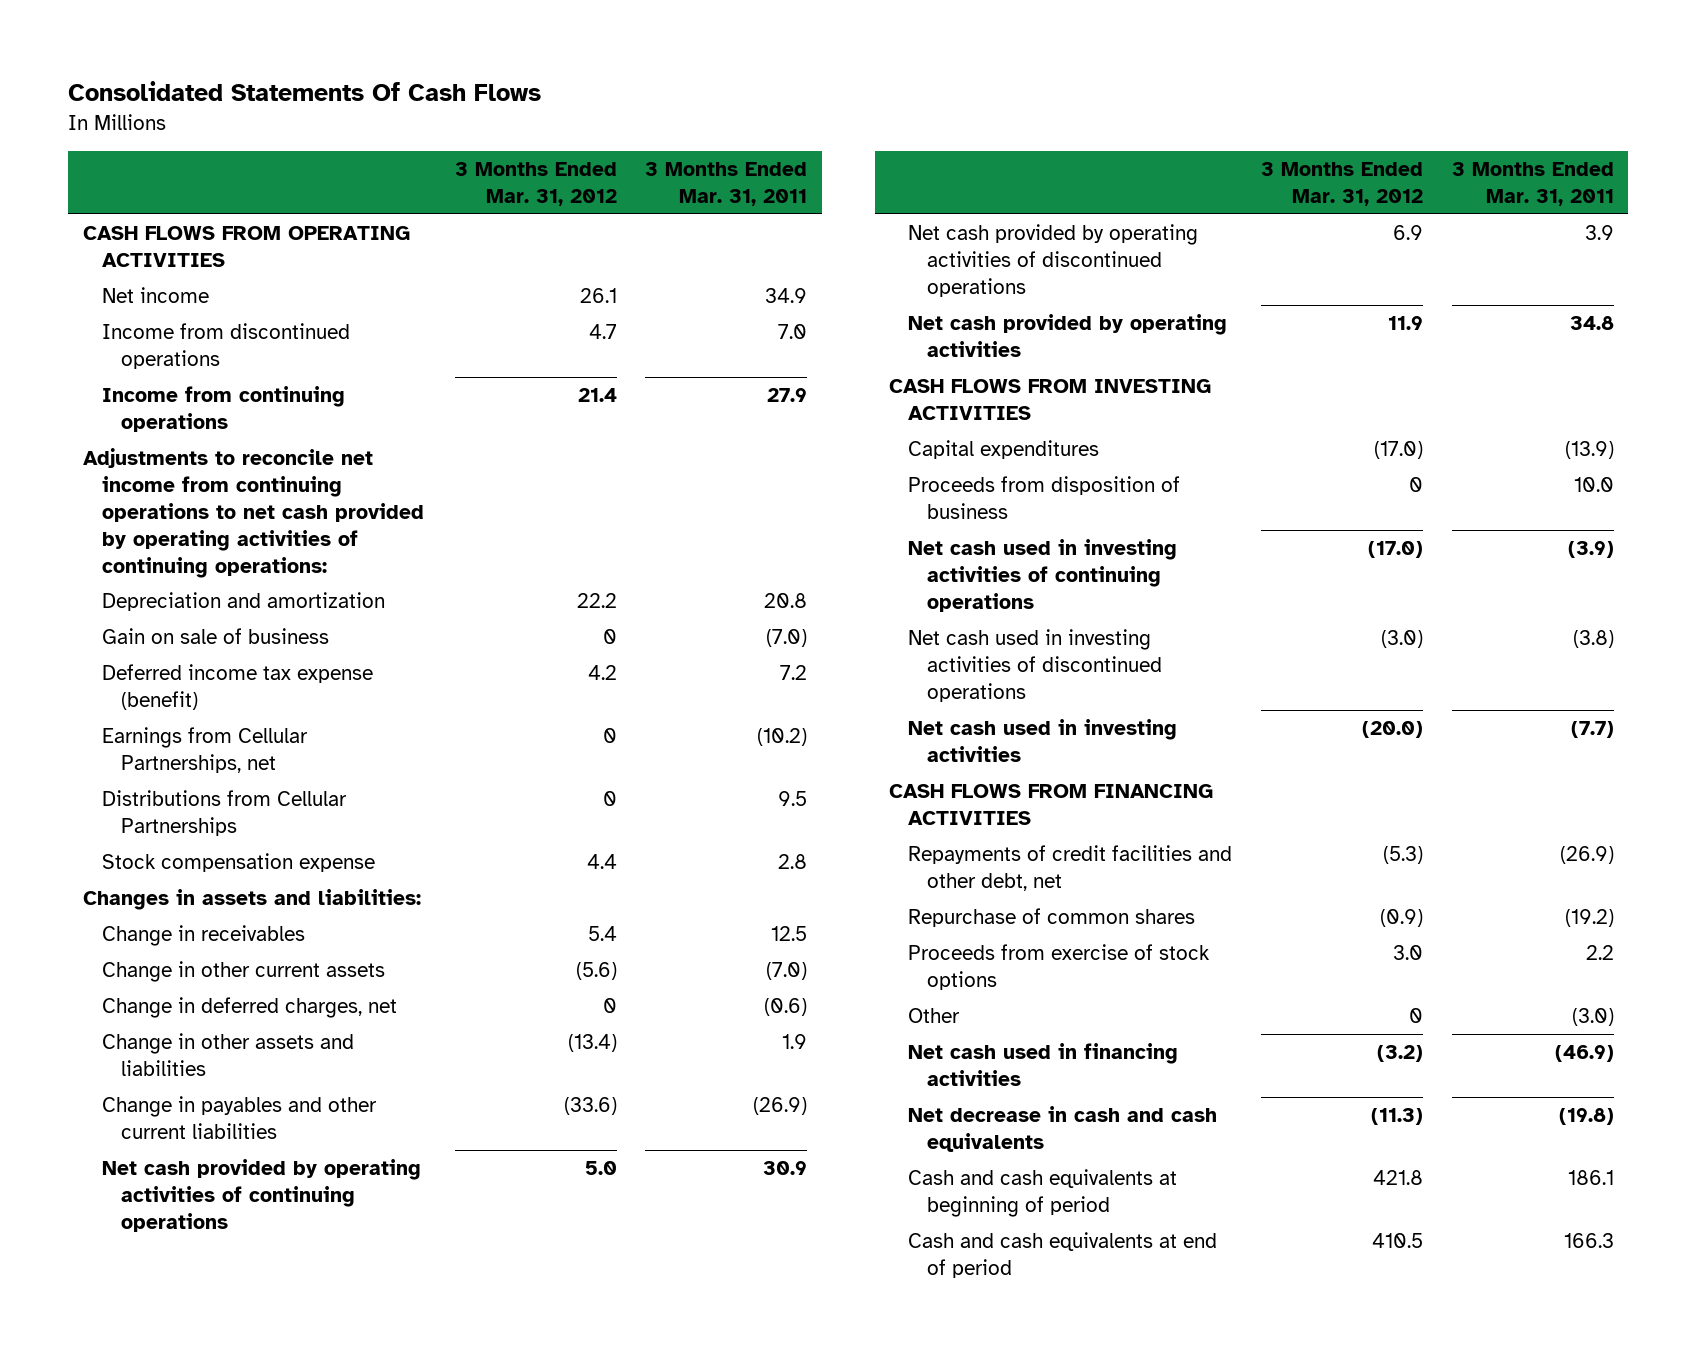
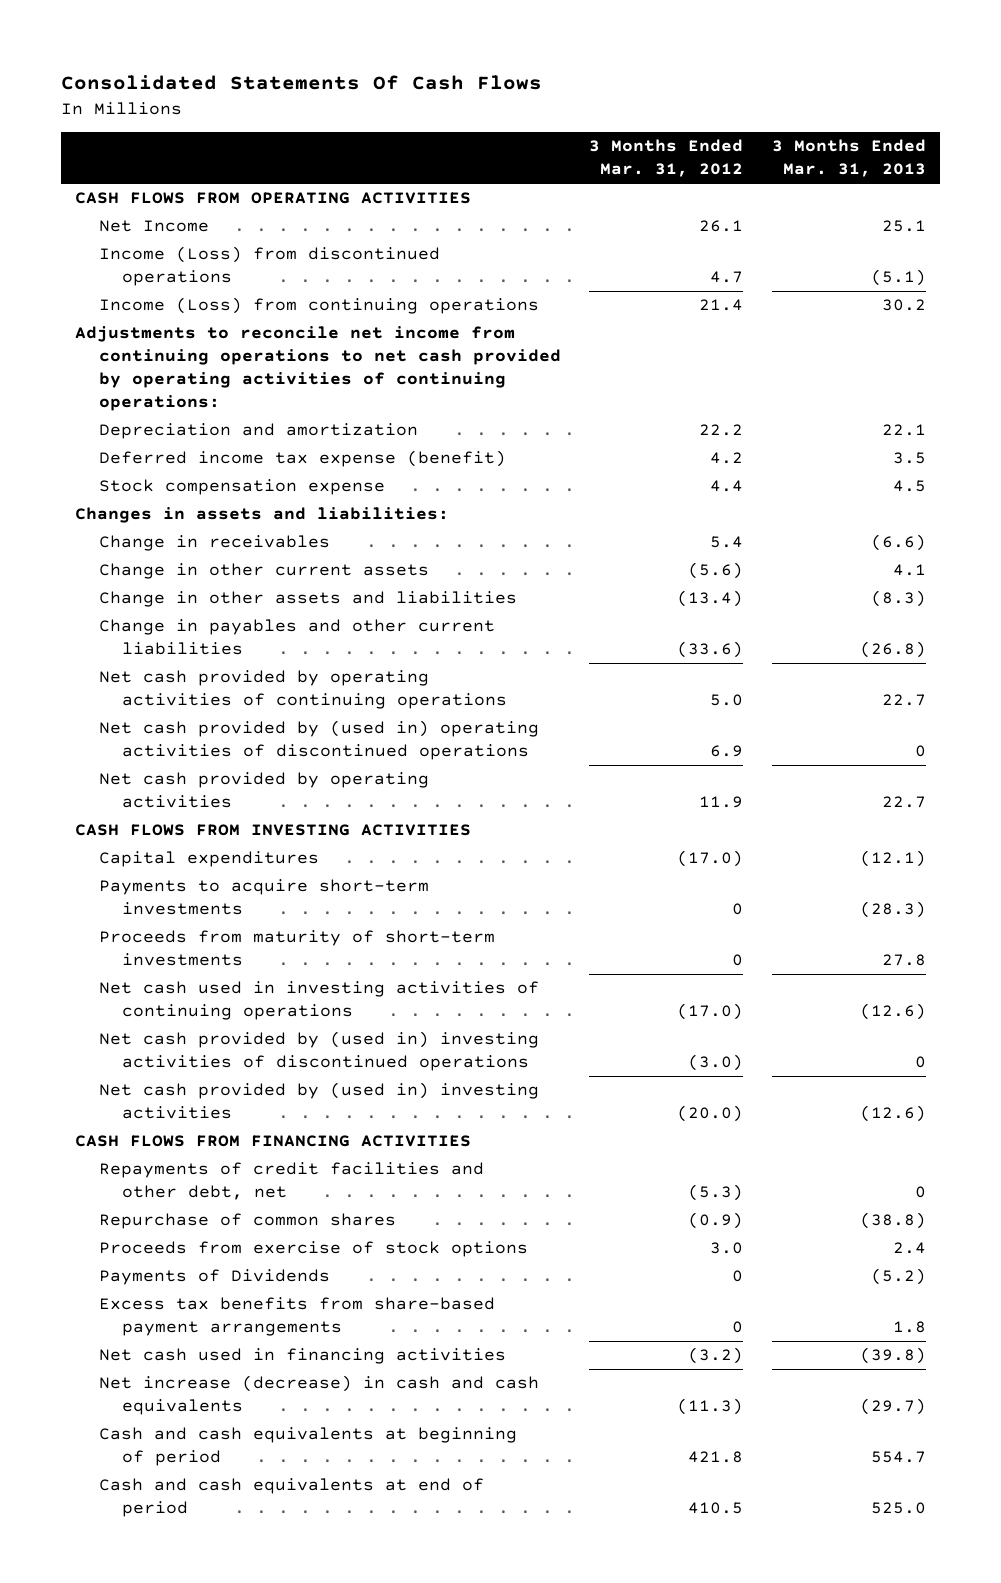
- | 3 Months Ended Mar. 31, 2012 | 3 Months Ended Mar. 31, 2011
+ | 3 Months Ended Mar. 31, 2012 | 3 Months Ended Mar. 31, 2013
- Net income | 26.1 | 34.9
- Income from discontinued operations | 4.7 | 7.0
- Income from continuing operations | 21.4 | 27.9
+ Net Income | 26.1 | 25.1
+ Income (Loss) from discontinued operations | 4.7 | (5.1)
+ Income (Loss) from continuing operations | 21.4 | 30.2
- Gain on sale of business | 0 | (7.0)
- Earnings from Cellular Partnerships, net | 0 | (10.2)
- Distributions from Cellular Partnerships | 0 | 9.5
- Change in deferred charges, net | 0 | (0.6)
- Net cash provided by operating activities of discontinued operations | 6.9 | 3.9
+ Net cash provided by (used in) operating activities of discontinued operations | 6.9 | 0
- Proceeds from disposition of business | 0 | 10.0
+ Payments to acquire short-term investments | 0 | (28.3)
+ Proceeds from maturity of short-term investments | 0 | 27.8
- Net cash used in investing activities of discontinued operations | (3.0) | (3.8)
- Net cash used in investing activities | (20.0) | (7.7)
+ Net cash provided by (used in) investing activities of discontinued operations | (3.0) | 0
+ Net cash provided by (used in) investing activities | (20.0) | (12.6)
- Other | 0 | (3.0)
+ Payments of Dividends | 0 | (5.2)
+ Excess tax benefits from share-based payment arrangements | 0 | 1.8
- Net decrease in cash and cash equivalents | (11.3) | (19.8)
+ Net increase (decrease) in cash and cash equivalents | (11.3) | (29.7)

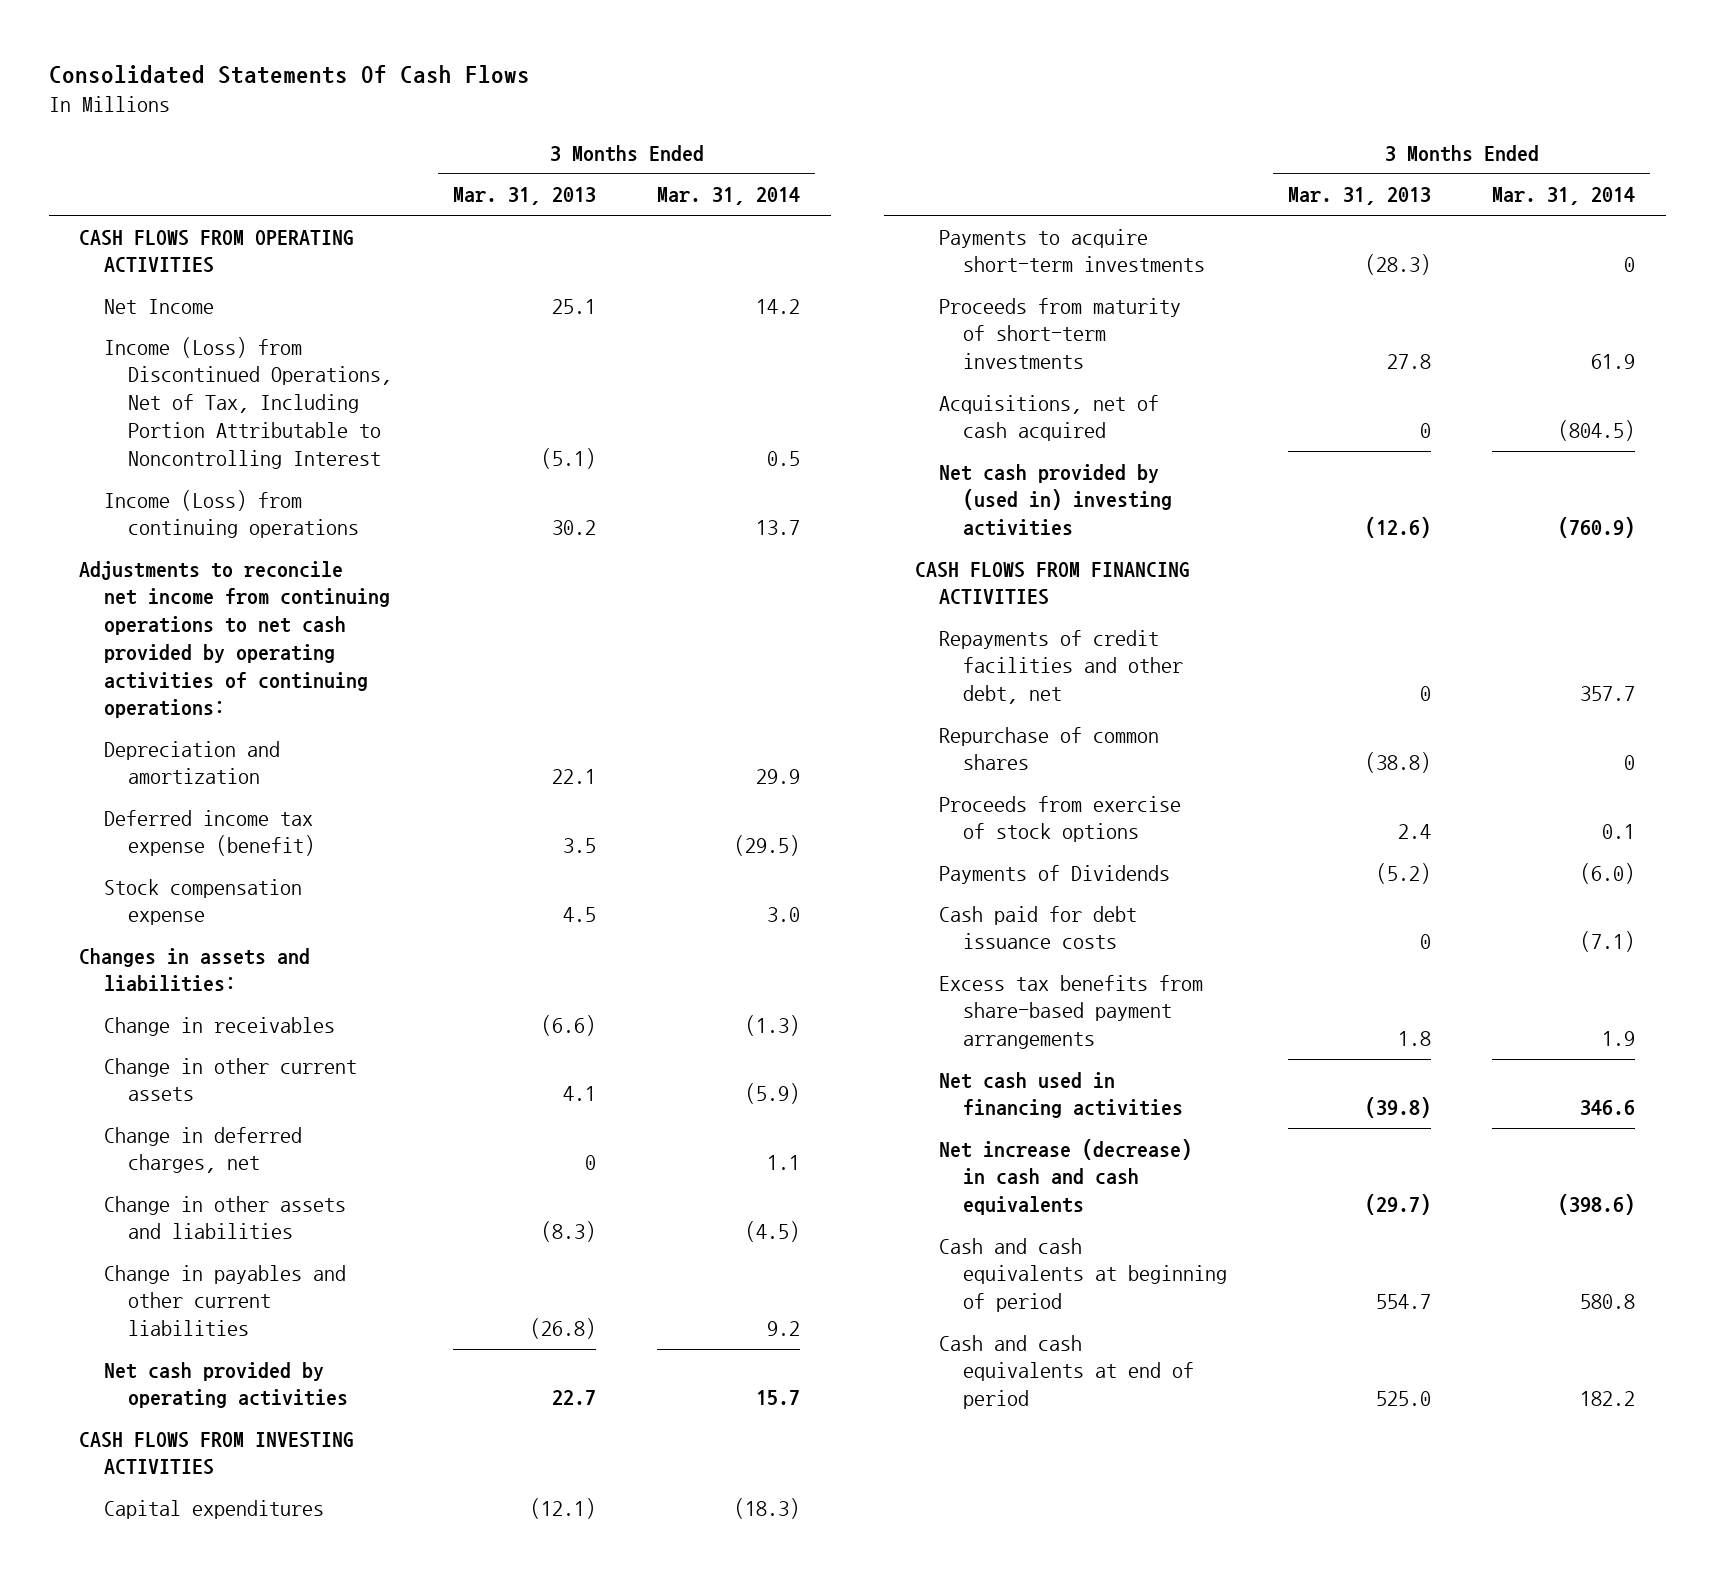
- | 3 Months Ended Mar. 31, 2012 | 3 Months Ended Mar. 31, 2013
+ | 3 Months Ended Mar. 31, 2013 | 3 Months Ended Mar. 31, 2014
- Income (Loss) from discontinued operations | 4.7 | (5.1)
+ Income (Loss) from Discontinued Operations, Net of Tax, Including Portion Attributable to Noncontrolling Interest | (5.1) | 0.5
+ Change in deferred charges, net | 0 | 1.1
- Net cash provided by operating activities of continuing operations | 5.0 | 22.7
- Net cash provided by (used in) operating activities of discontinued operations | 6.9 | 0
- Net cash used in investing activities of continuing operations | (17.0) | (12.6)
- Net cash provided by (used in) investing activities of discontinued operations | (3.0) | 0
+ Acquisitions, net of cash acquired | 0 | (804.5)
+ Cash paid for debt issuance costs | 0 | (7.1)

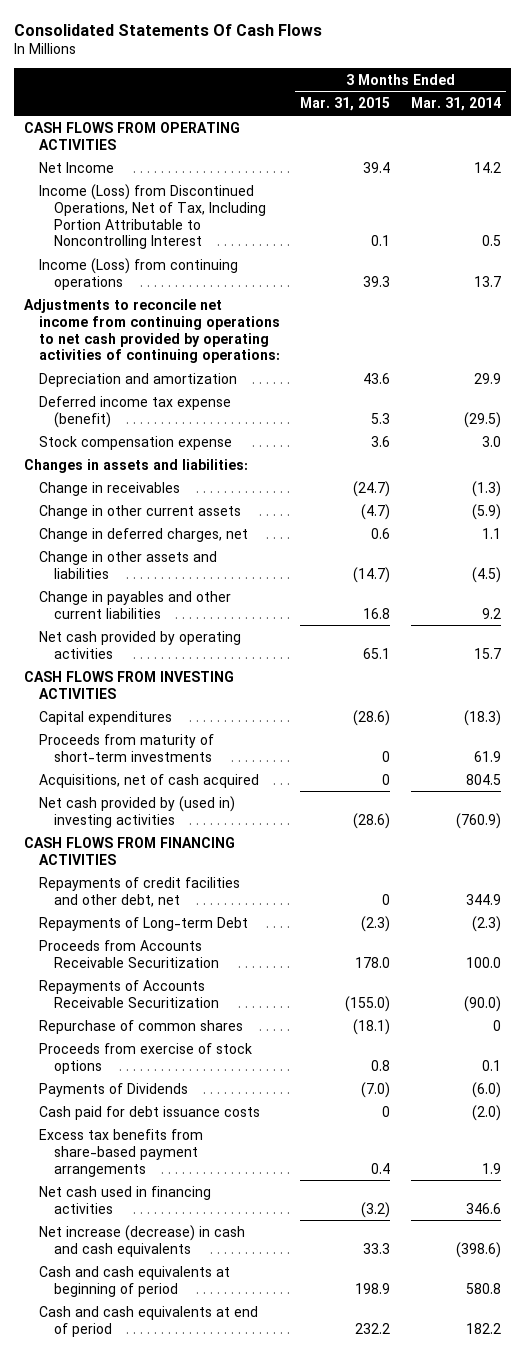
- | 3 Months Ended Mar. 31, 2013 | 3 Months Ended Mar. 31, 2014
+ | 3 Months Ended Mar. 31, 2015 | 3 Months Ended Mar. 31, 2014
- Payments to acquire short-term investments | (28.3) | 0
- Acquisitions, net of cash acquired | 0 | (804.5)
+ Acquisitions, net of cash acquired | 0 | 804.5
- Repayments of credit facilities and other debt, net | 0 | 357.7
+ Repayments of credit facilities and other debt, net | 0 | 344.9
+ Repayments of Long-term Debt | (2.3) | (2.3)
+ Proceeds from Accounts Receivable Securitization | 178.0 | 100.0
+ Repayments of Accounts Receivable Securitization | (155.0) | (90.0)
- Cash paid for debt issuance costs | 0 | (7.1)
+ Cash paid for debt issuance costs | 0 | (2.0)

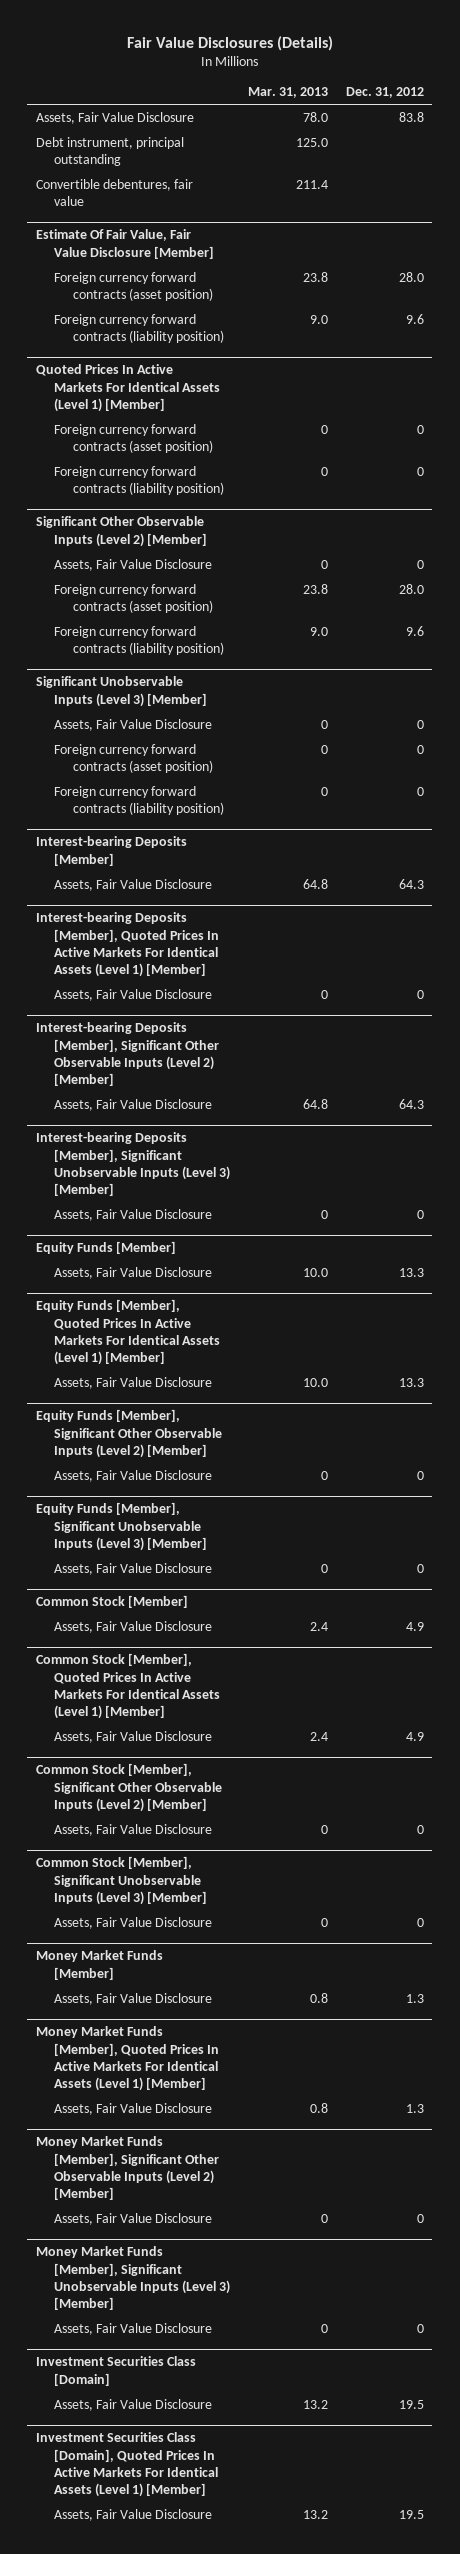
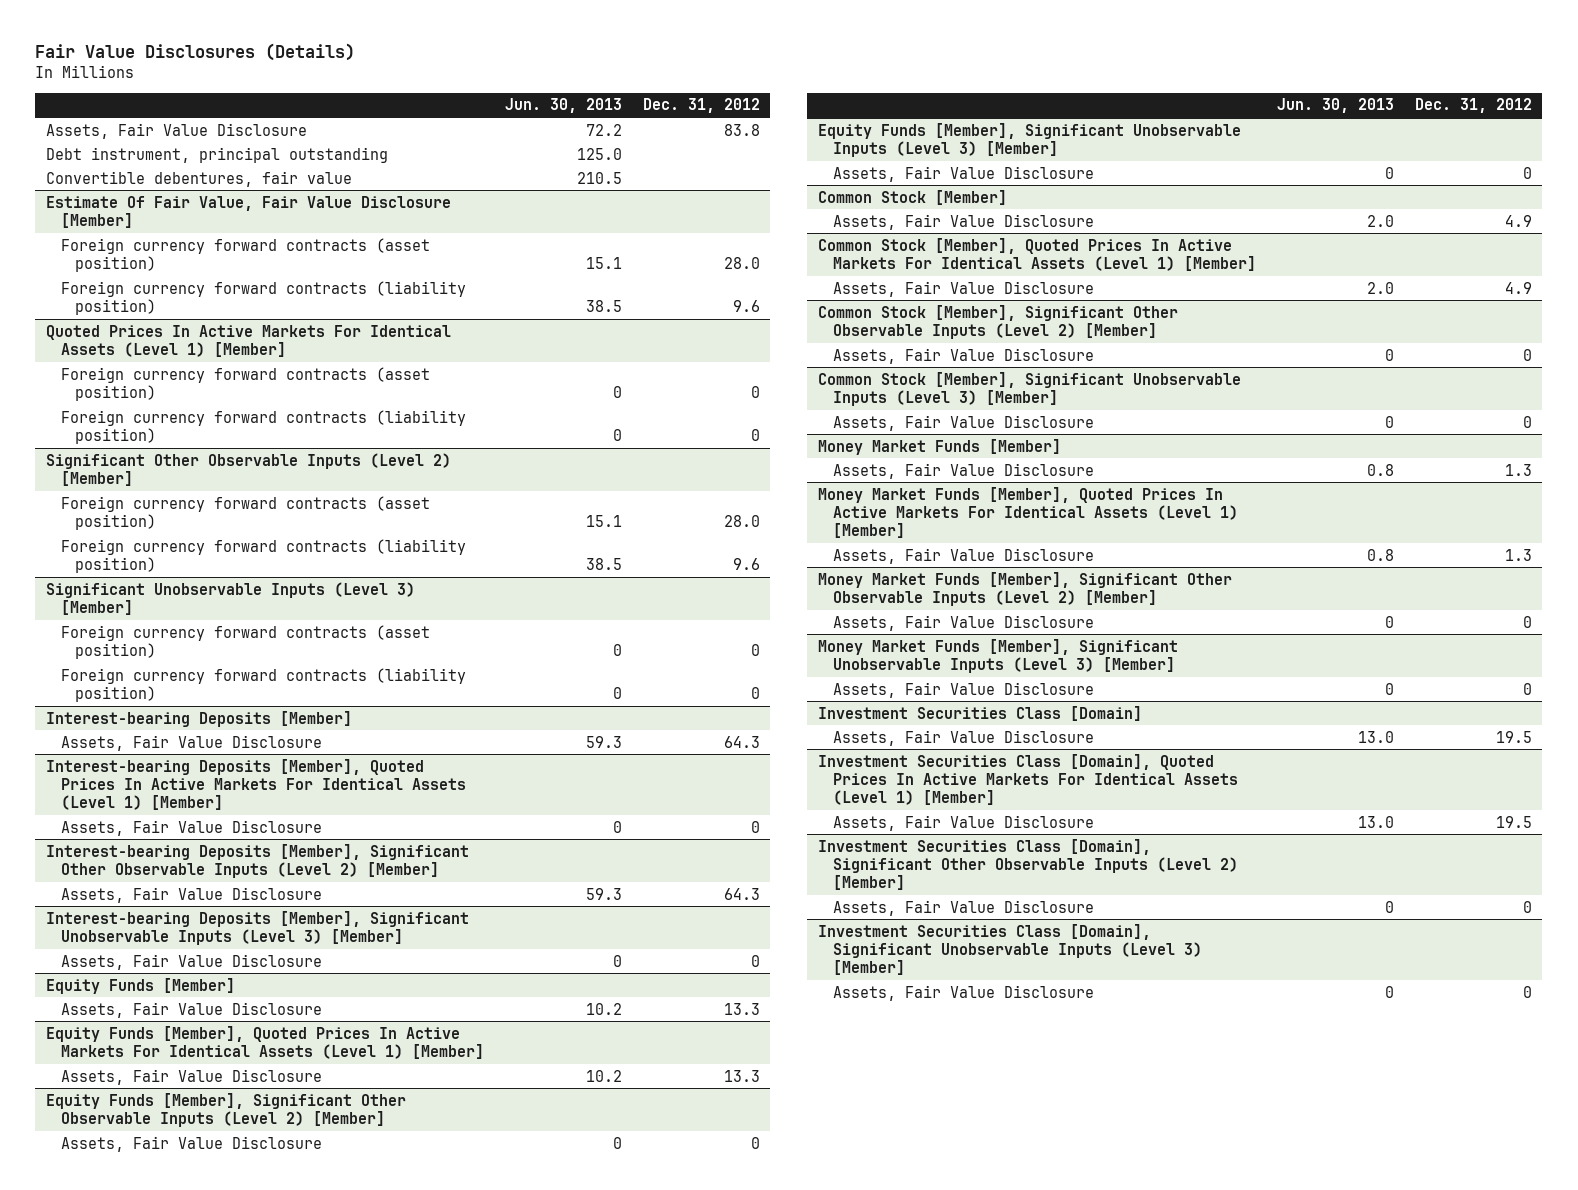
- | Mar. 31, 2013 | Dec. 31, 2012
+ | Jun. 30, 2013 | Dec. 31, 2012
@ Significant Other Observable Inputs (Level 2) [Member]
- Assets, Fair Value Disclosure | 0 | 0
@ Significant Unobservable Inputs (Level 3) [Member]
- Assets, Fair Value Disclosure | 0 | 0
+ Investment Securities Class [Domain], Significant Other Observable Inputs (Level 2) [Member]
+ Assets, Fair Value Disclosure | 0 | 0
+ Investment Securities Class [Domain], Significant Unobservable Inputs (Level 3) [Member]
+ Assets, Fair Value Disclosure | 0 | 0

